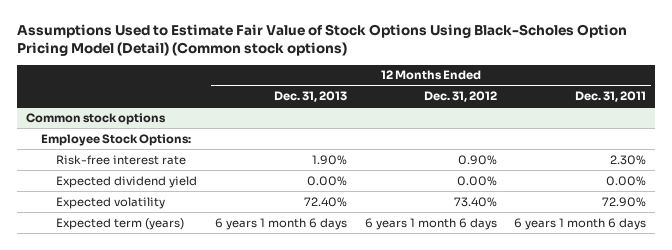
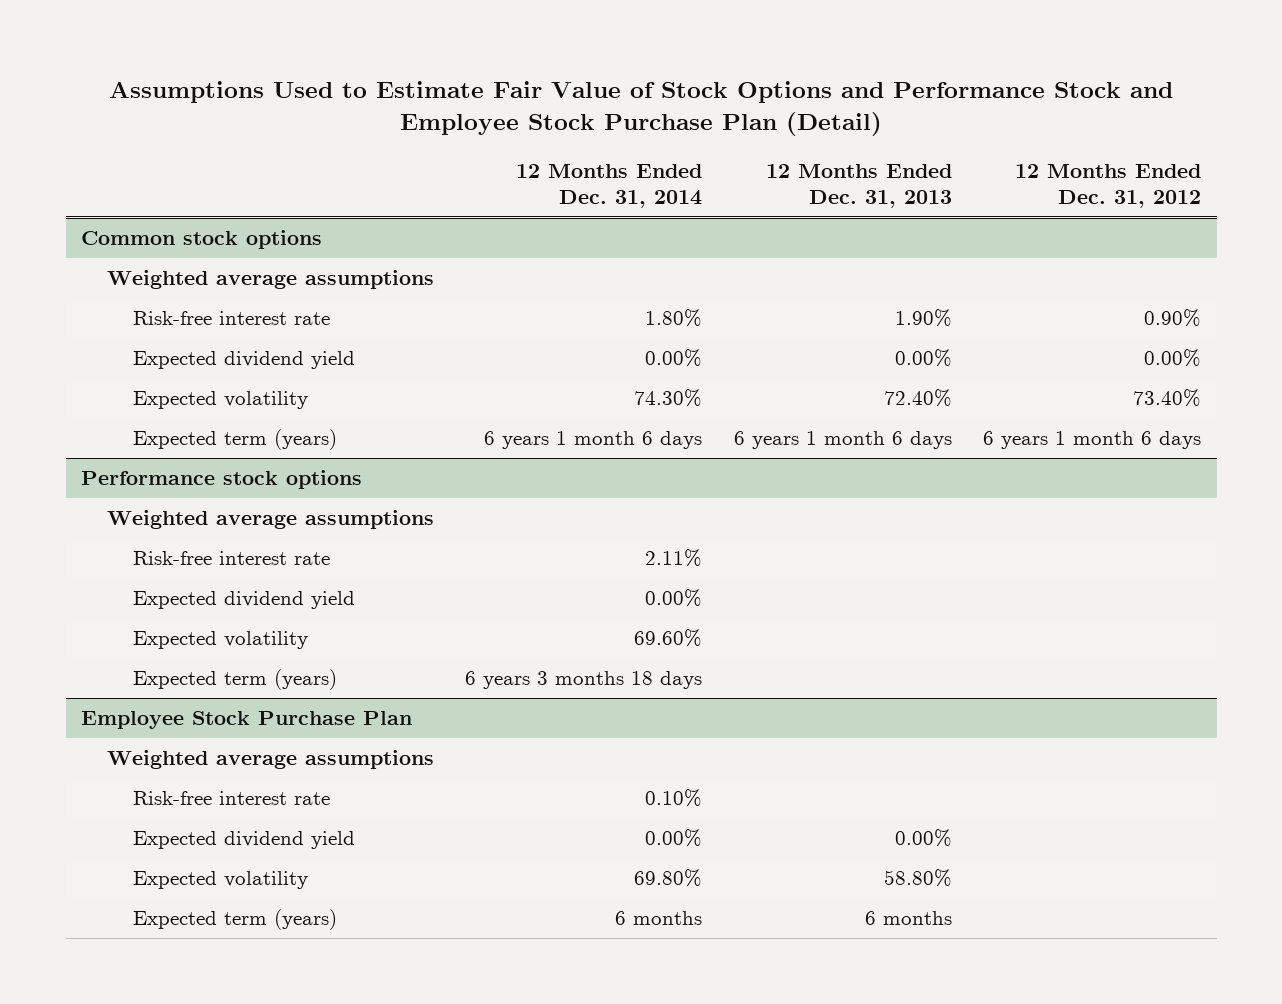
- Assumptions Used to Estimate Fair Value of Stock Options Using Black-Scholes Option Pricing Model (Detail) (Common stock options)
+ Assumptions Used to Estimate Fair Value of Stock Options and Performance Stock and Employee Stock Purchase Plan (Detail)
- | 12 Months Ended Dec. 31, 2013 | 12 Months Ended Dec. 31, 2012 | 12 Months Ended Dec. 31, 2011
+ | 12 Months Ended Dec. 31, 2014 | 12 Months Ended Dec. 31, 2013 | 12 Months Ended Dec. 31, 2012
@ Common stock options
- Employee Stock Options:
+ Weighted average assumptions
+ Performance stock options
+ Weighted average assumptions
+ Risk-free interest rate | 2.11% | |
+ Expected dividend yield | 0.00% | |
+ Expected volatility | 69.60% | |
+ Expected term (years) | 6 years 3 months 18 days | |
+ Employee Stock Purchase Plan
+ Weighted average assumptions
+ Risk-free interest rate | 0.10% | |
+ Expected dividend yield | 0.00% | 0.00% |
+ Expected volatility | 69.80% | 58.80% |
+ Expected term (years) | 6 months | 6 months |

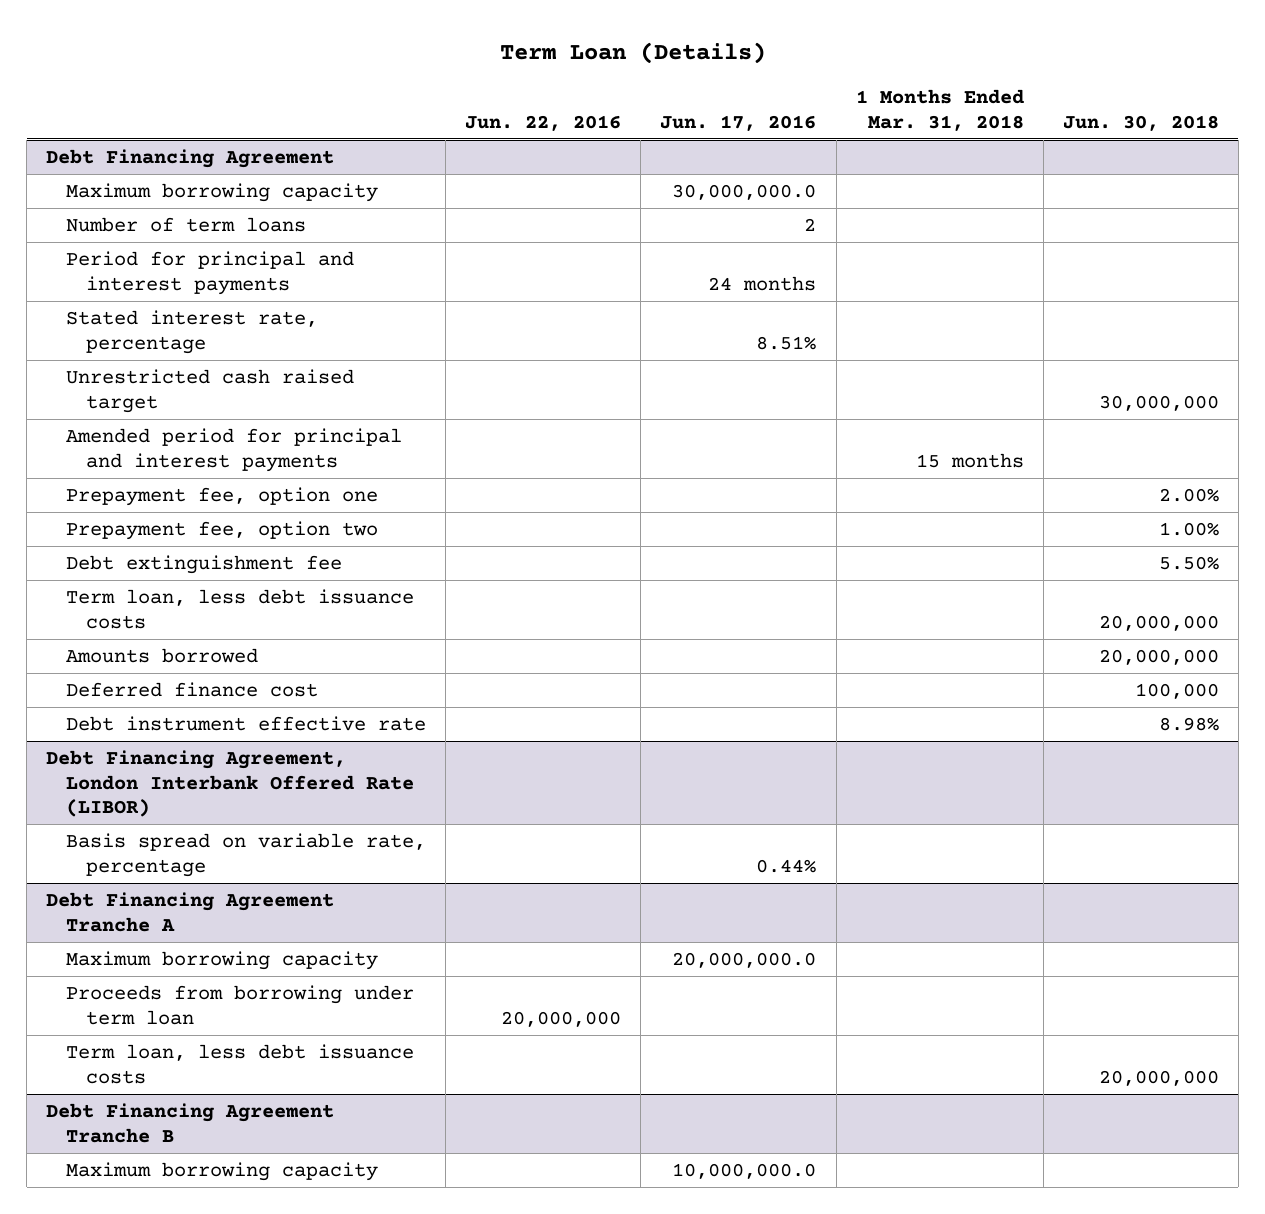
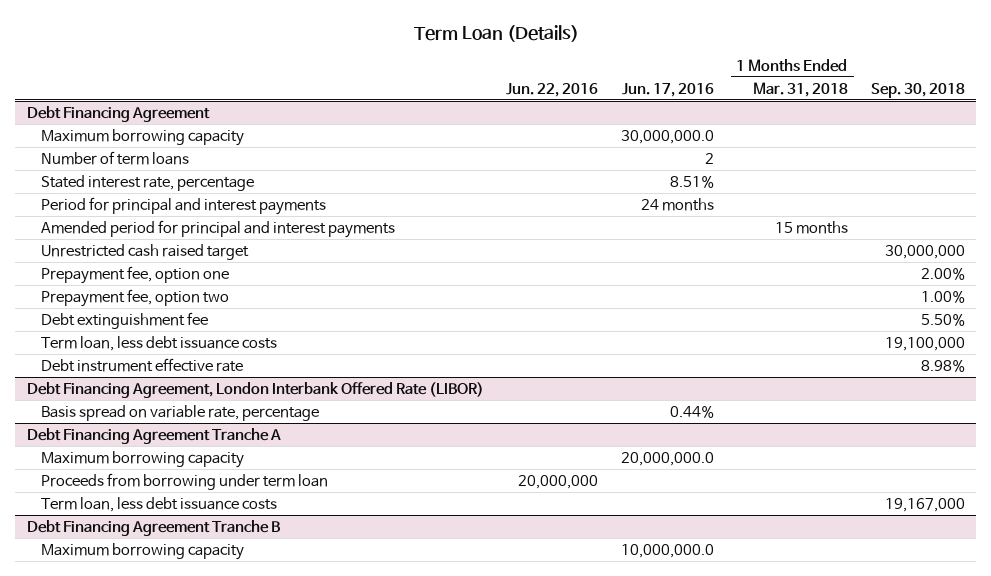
- | Jun. 22, 2016 | Jun. 17, 2016 | 1 Months Ended Mar. 31, 2018 | Jun. 30, 2018
+ | Jun. 22, 2016 | Jun. 17, 2016 | 1 Months Ended Mar. 31, 2018 | Sep. 30, 2018
@ Debt Financing Agreement
moved down: Period for principal and interest payments | | 24 months | |
moved down: Unrestricted cash raised target | | | | 30,000,000
- Amounts borrowed | | | | 20,000,000
- Deferred finance cost | | | | 100,000

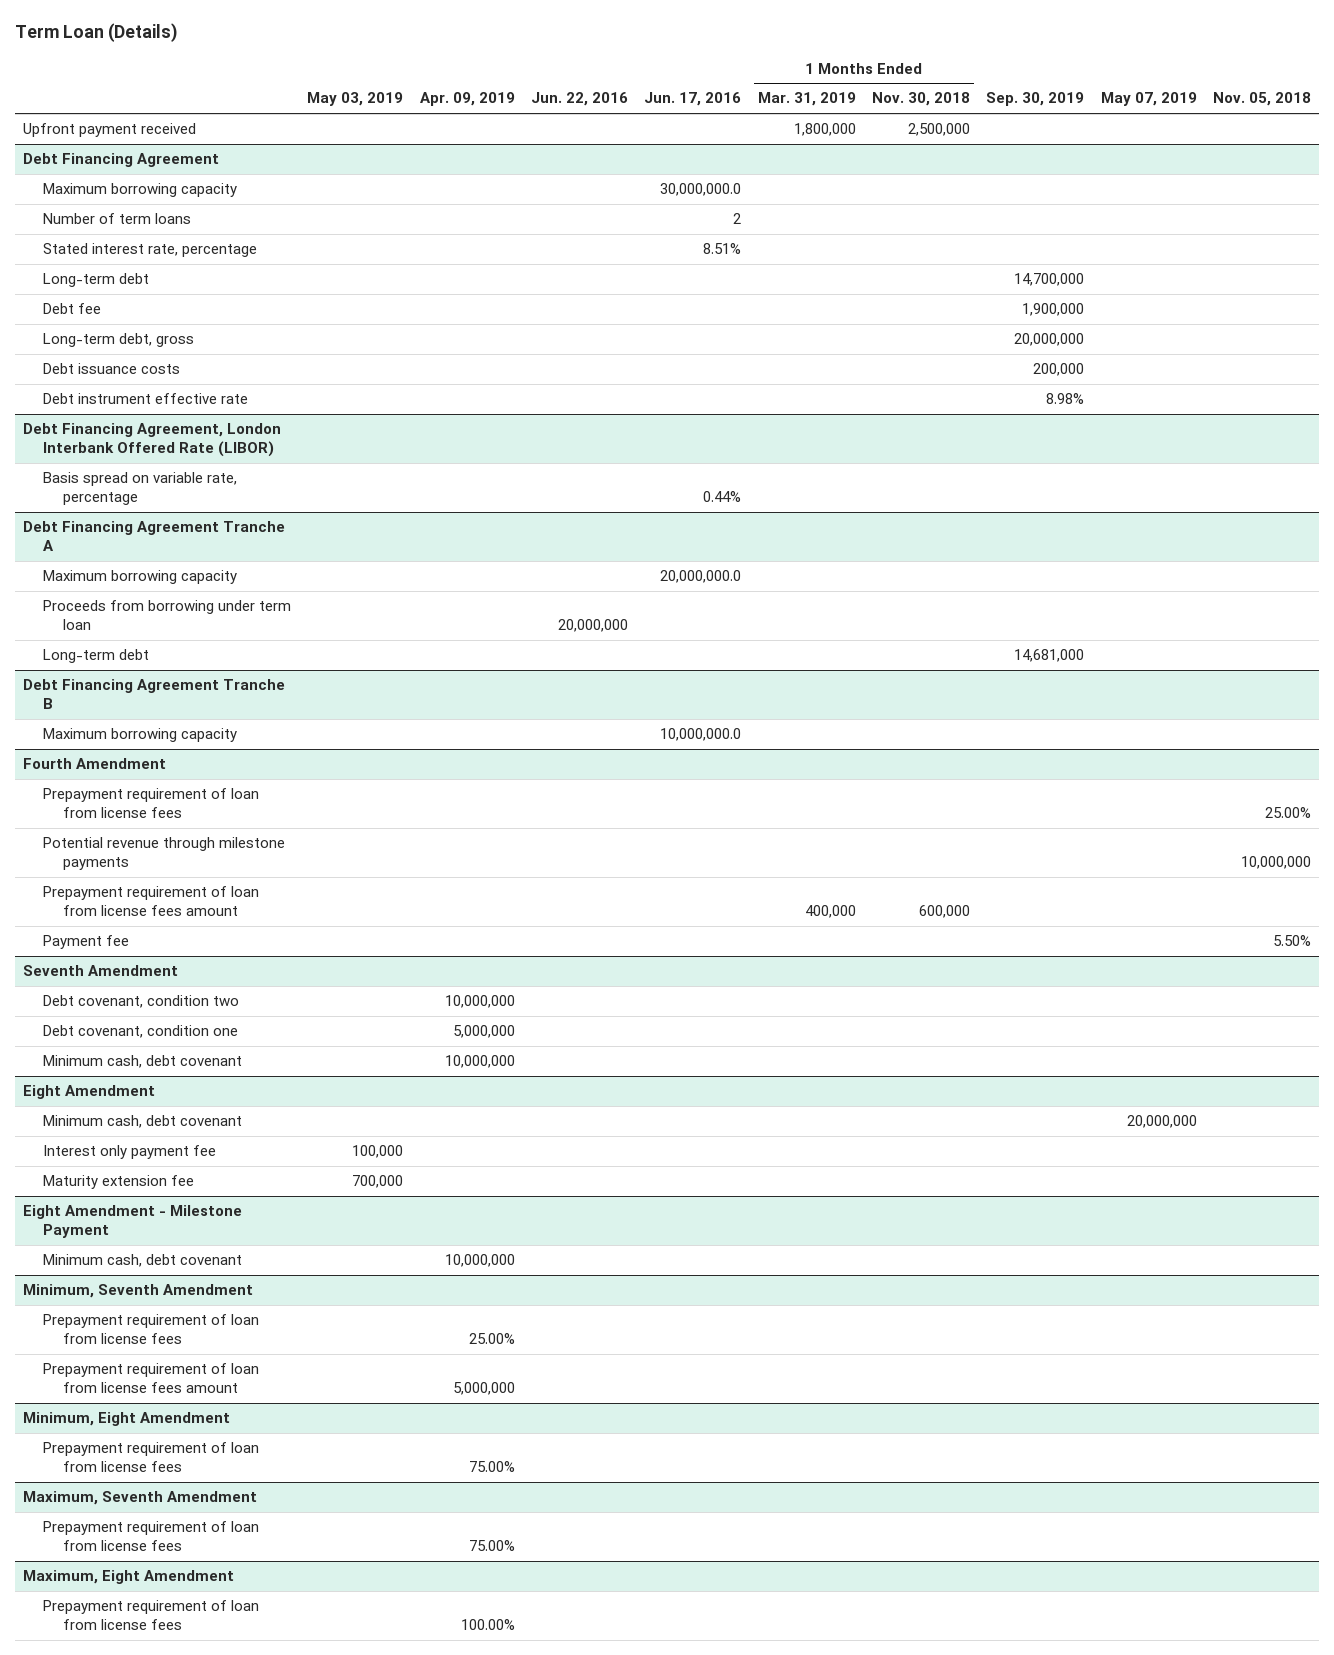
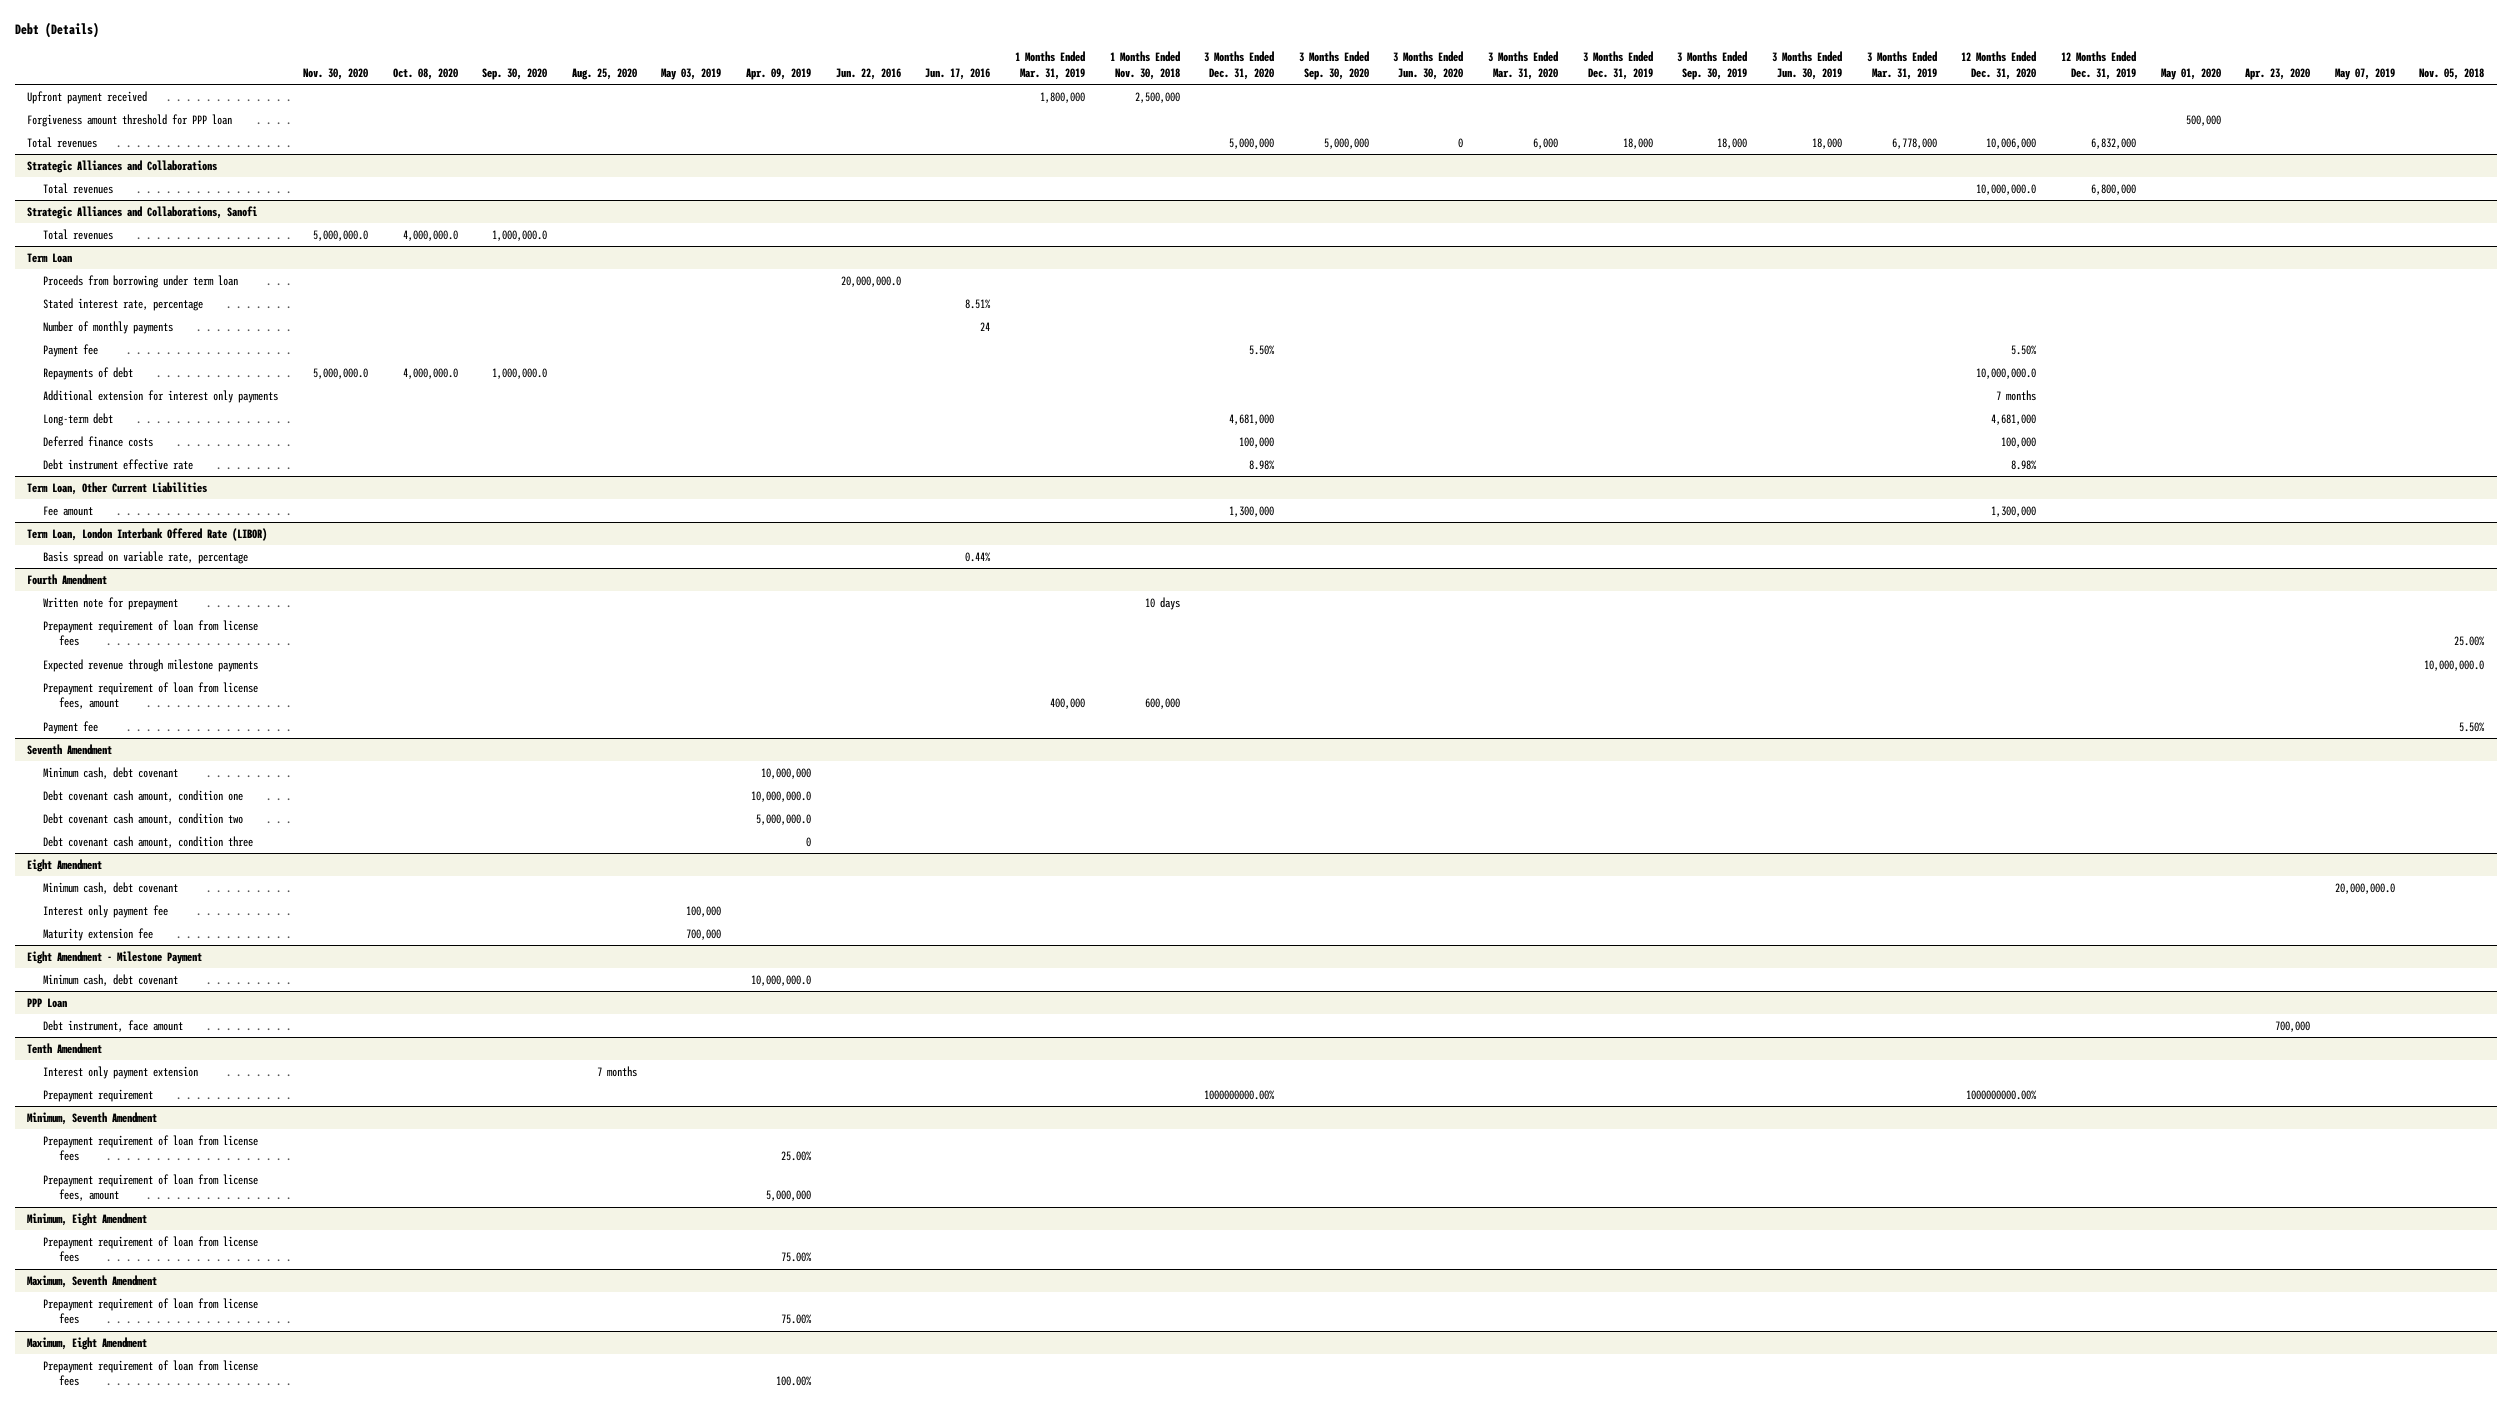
- Term Loan (Details)
+ Debt (Details)
- | May 03, 2019 | Apr. 09, 2019 | Jun. 22, 2016 | Jun. 17, 2016 | 1 Months Ended Mar. 31, 2019 | 1 Months Ended Nov. 30, 2018 | Sep. 30, 2019 | May 07, 2019 | Nov. 05, 2018
+ | Nov. 30, 2020 | Oct. 08, 2020 | Sep. 30, 2020 | Aug. 25, 2020 | May 03, 2019 | Apr. 09, 2019 | Jun. 22, 2016 | Jun. 17, 2016 | 1 Months Ended Mar. 31, 2019 | 1 Months Ended Nov. 30, 2018 | 3 Months Ended Dec. 31, 2020 | 3 Months Ended Sep. 30, 2020 | 3 Months Ended Jun. 30, 2020 | 3 Months Ended Mar. 31, 2020 | 3 Months Ended Dec. 31, 2019 | 3 Months Ended Sep. 30, 2019 | 3 Months Ended Jun. 30, 2019 | 3 Months Ended Mar. 31, 2019 | 12 Months Ended Dec. 31, 2020 | 12 Months Ended Dec. 31, 2019 | May 01, 2020 | Apr. 23, 2020 | May 07, 2019 | Nov. 05, 2018
- Debt Financing Agreement
- Maximum borrowing capacity | | | | 30,000,000.0 | | | | |
- Number of term loans | | | | 2 | | | | |
+ Forgiveness amount threshold for PPP loan | | | | | | | | | | | | | | | | | | | | | 500,000 | | |
+ Total revenues | | | | | | | | | | | 5,000,000 | 5,000,000 | 0 | 6,000 | 18,000 | 18,000 | 18,000 | 6,778,000 | 10,006,000 | 6,832,000 | | | |
+ Strategic Alliances and Collaborations
+ Total revenues | | | | | | | | | | | | | | | | | | | 10,000,000.0 | 6,800,000 | | | |
+ Strategic Alliances and Collaborations, Sanofi
+ Total revenues | 5,000,000.0 | 4,000,000.0 | 1,000,000.0 | | | | | | | | | | | | | | | | | | | | |
+ Term Loan
+ Proceeds from borrowing under term loan | | | | | | | 20,000,000.0 | | | | | | | | | | | | | | | | |
+ Number of monthly payments | | | | | | | | 24 | | | | | | | | | | | | | | | |
+ Payment fee | | | | | | | | | | | 5.50% | | | | | | | | 5.50% | | | | |
+ Repayments of debt | 5,000,000.0 | 4,000,000.0 | 1,000,000.0 | | | | | | | | | | | | | | | | 10,000,000.0 | | | | |
+ Additional extension for interest only payments | | | | | | | | | | | | | | | | | | | 7 months | | | | |
- Debt fee | | | | | | | 1,900,000 | |
- Long-term debt, gross | | | | | | | 20,000,000 | |
- Debt issuance costs | | | | | | | 200,000 | |
+ Deferred finance costs | | | | | | | | | | | 100,000 | | | | | | | | 100,000 | | | | |
- Debt Financing Agreement, London Interbank Offered Rate (LIBOR)
+ Term Loan, Other Current Liabilities
+ Fee amount | | | | | | | | | | | 1,300,000 | | | | | | | | 1,300,000 | | | | |
+ Term Loan, London Interbank Offered Rate (LIBOR)
- Debt Financing Agreement Tranche A
- Maximum borrowing capacity | | | | 20,000,000.0 | | | | |
- Proceeds from borrowing under term loan | | | 20,000,000 | | | | | |
- Long-term debt | | | | | | | 14,681,000 | |
- Debt Financing Agreement Tranche B
- Maximum borrowing capacity | | | | 10,000,000.0 | | | | |
@ Fourth Amendment
+ Written note for prepayment | | | | | | | | | | 10 days | | | | | | | | | | | | | |
- Potential revenue through milestone payments | | | | | | | | | 10,000,000
- Prepayment requirement of loan from license fees amount | | | | | 400,000 | 600,000 | | |
+ Expected revenue through milestone payments | | | | | | | | | | | | | | | | | | | | | | | | 10,000,000.0
+ Prepayment requirement of loan from license fees, amount | | | | | | | | | 400,000 | 600,000 | | | | | | | | | | | | | |
@ Seventh Amendment
- Debt covenant, condition two | | 10,000,000 | | | | | | |
- Debt covenant, condition one | | 5,000,000 | | | | | | |
+ Debt covenant cash amount, condition one | | | | | | 10,000,000.0 | | | | | | | | | | | | | | | | | |
+ Debt covenant cash amount, condition two | | | | | | 5,000,000.0 | | | | | | | | | | | | | | | | | |
+ Debt covenant cash amount, condition three | | | | | | 0 | | | | | | | | | | | | | | | | | |
@ Eight Amendment
- Minimum cash, debt covenant | | | | | | | | 20,000,000 |
+ Minimum cash, debt covenant | | | | | | | | | | | | | | | | | | | | | | | 20,000,000.0 |
@ Eight Amendment - Milestone Payment
- Minimum cash, debt covenant | | 10,000,000 | | | | | | |
+ Minimum cash, debt covenant | | | | | | 10,000,000.0 | | | | | | | | | | | | | | | | | |
+ PPP Loan
+ Debt instrument, face amount | | | | | | | | | | | | | | | | | | | | | | 700,000 | |
+ Tenth Amendment
+ Interest only payment extension | | | | 7 months | | | | | | | | | | | | | | | | | | | |
+ Prepayment requirement | | | | | | | | | | | 1000000000.00% | | | | | | | | 1000000000.00% | | | | |
@ Minimum, Seventh Amendment
- Prepayment requirement of loan from license fees amount | | 5,000,000 | | | | | | |
+ Prepayment requirement of loan from license fees, amount | | | | | | 5,000,000 | | | | | | | | | | | | | | | | | |

